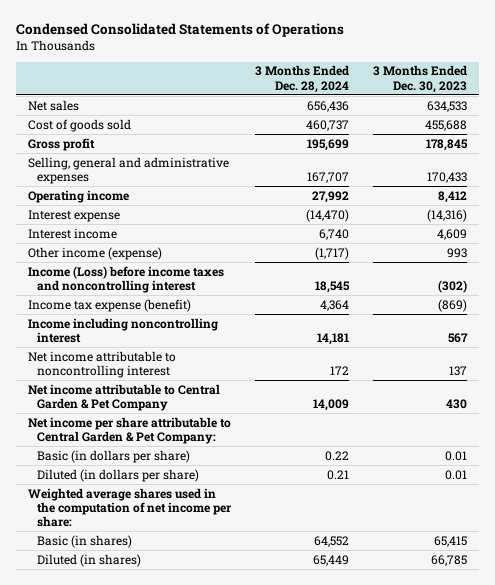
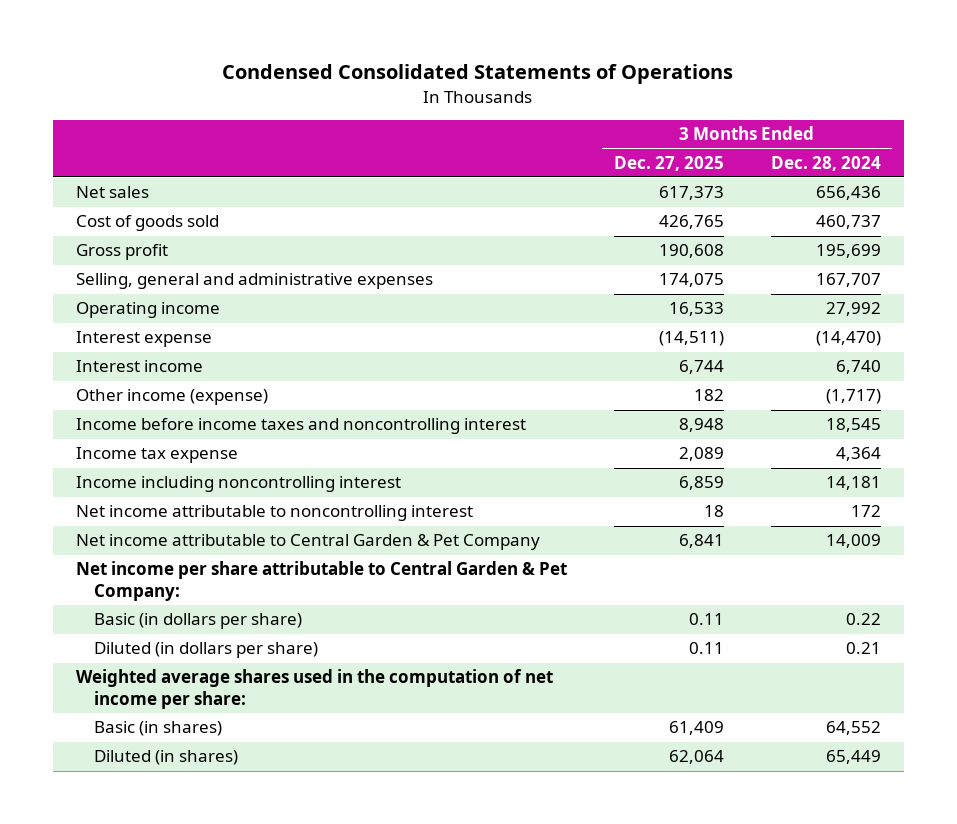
- | 3 Months Ended Dec. 28, 2024 | 3 Months Ended Dec. 30, 2023
+ | 3 Months Ended Dec. 27, 2025 | 3 Months Ended Dec. 28, 2024
- Income (Loss) before income taxes and noncontrolling interest | 18,545 | (302)
- Income tax expense (benefit) | 4,364 | (869)
+ Income before income taxes and noncontrolling interest | 8,948 | 18,545
+ Income tax expense | 2,089 | 4,364

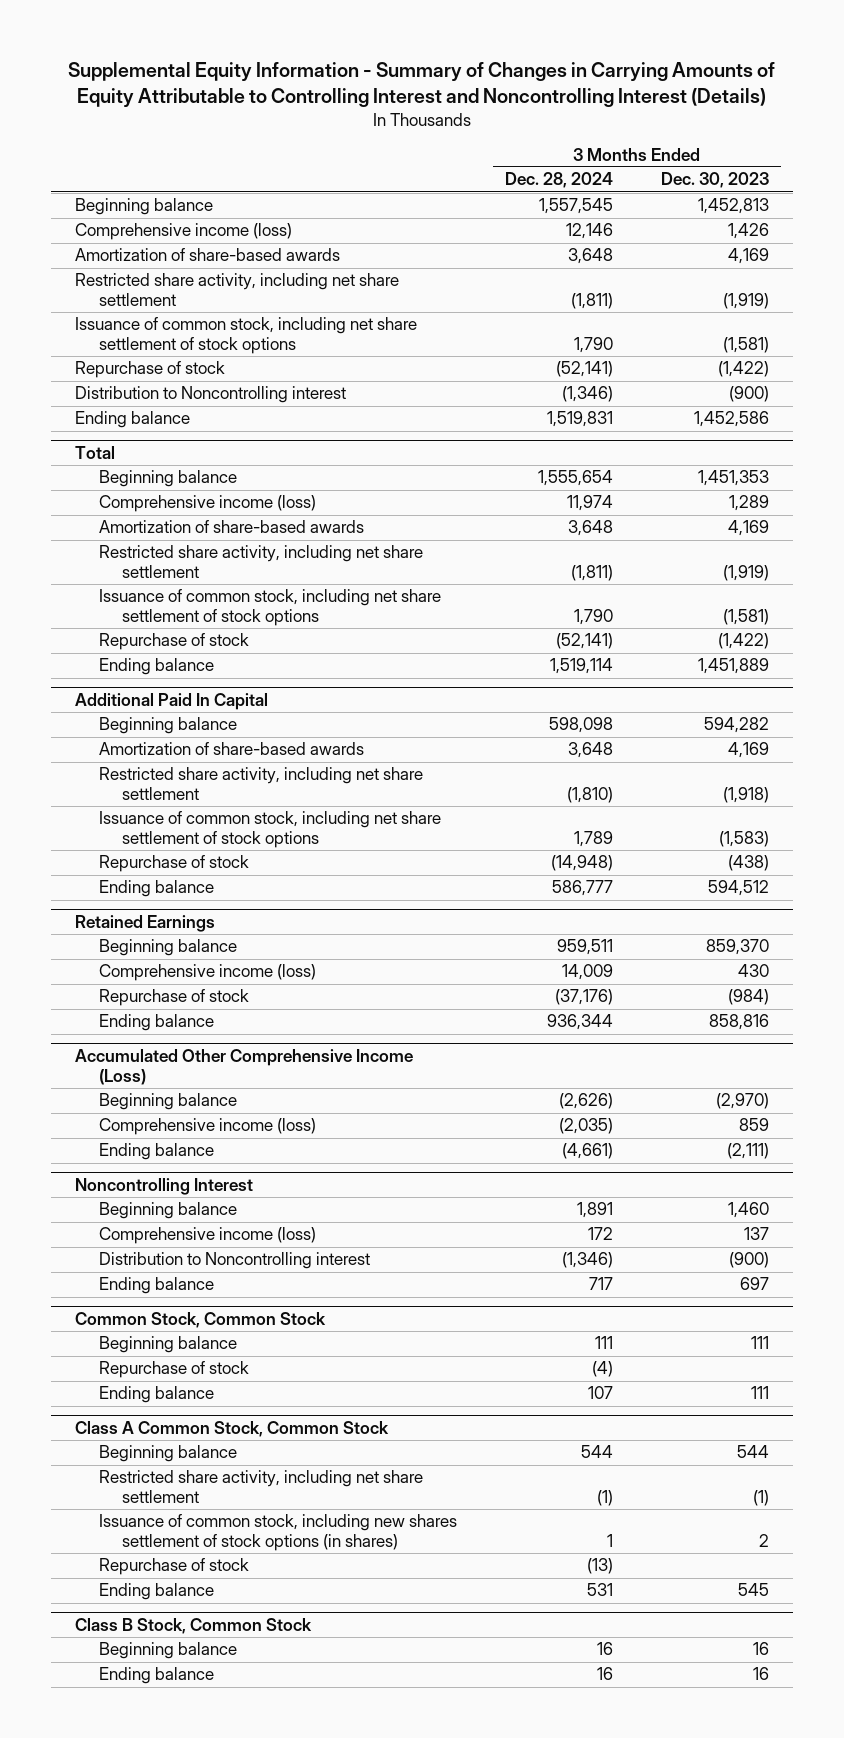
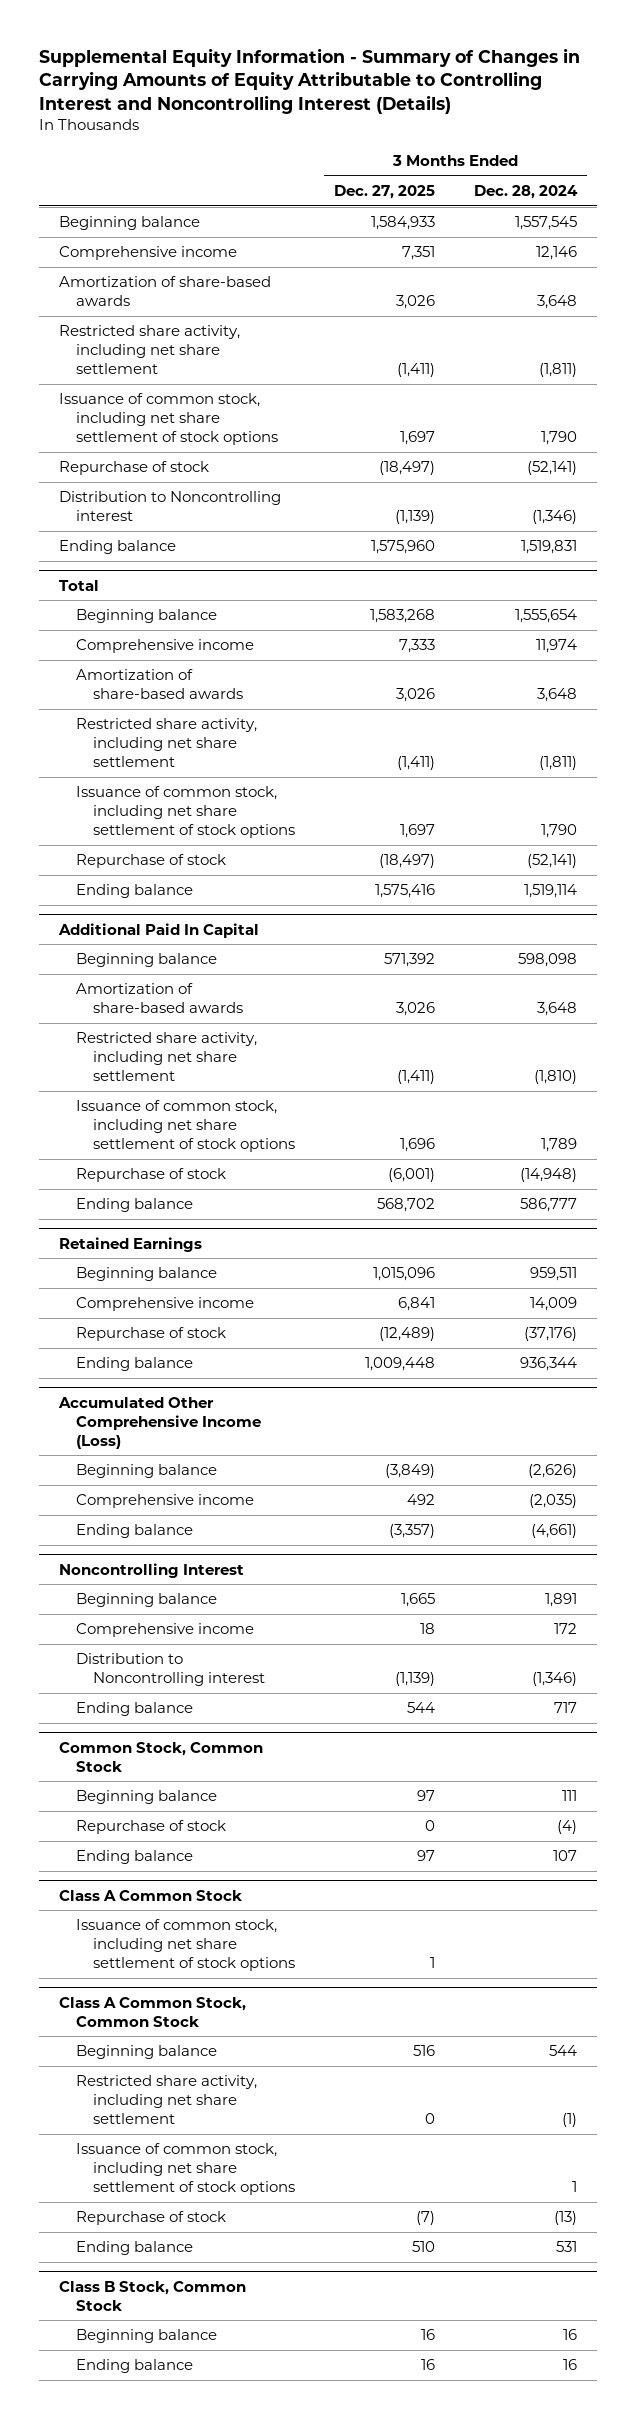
- | 3 Months Ended Dec. 28, 2024 | 3 Months Ended Dec. 30, 2023
+ | 3 Months Ended Dec. 27, 2025 | 3 Months Ended Dec. 28, 2024
- Comprehensive income (loss) | 12,146 | 1,426
+ Comprehensive income | 7,351 | 12,146
@ Total
- Comprehensive income (loss) | 11,974 | 1,289
+ Comprehensive income | 7,333 | 11,974
@ Retained Earnings
- Comprehensive income (loss) | 14,009 | 430
+ Comprehensive income | 6,841 | 14,009
@ Accumulated Other Comprehensive Income (Loss)
- Comprehensive income (loss) | (2,035) | 859
+ Comprehensive income | 492 | (2,035)
@ Noncontrolling Interest
- Comprehensive income (loss) | 172 | 137
+ Comprehensive income | 18 | 172
+ Class A Common Stock
+ Issuance of common stock, including net share settlement of stock options | 1 |
@ Class A Common Stock, Common Stock
- Issuance of common stock, including new shares settlement of stock options (in shares) | 1 | 2
+ Issuance of common stock, including net share settlement of stock options | | 1

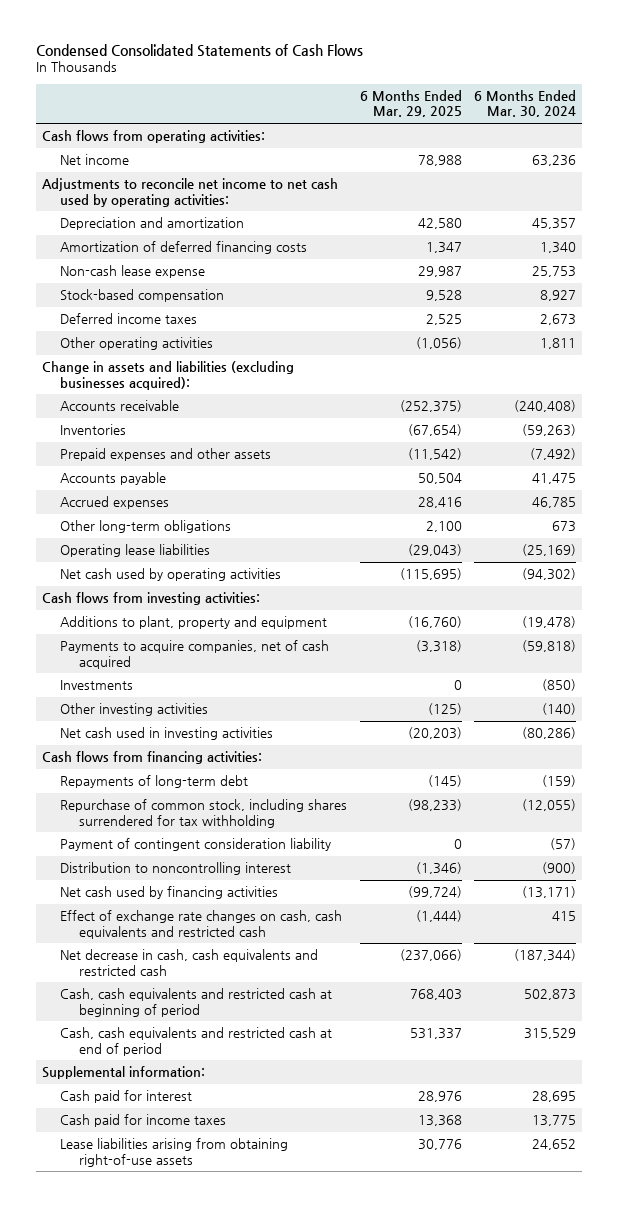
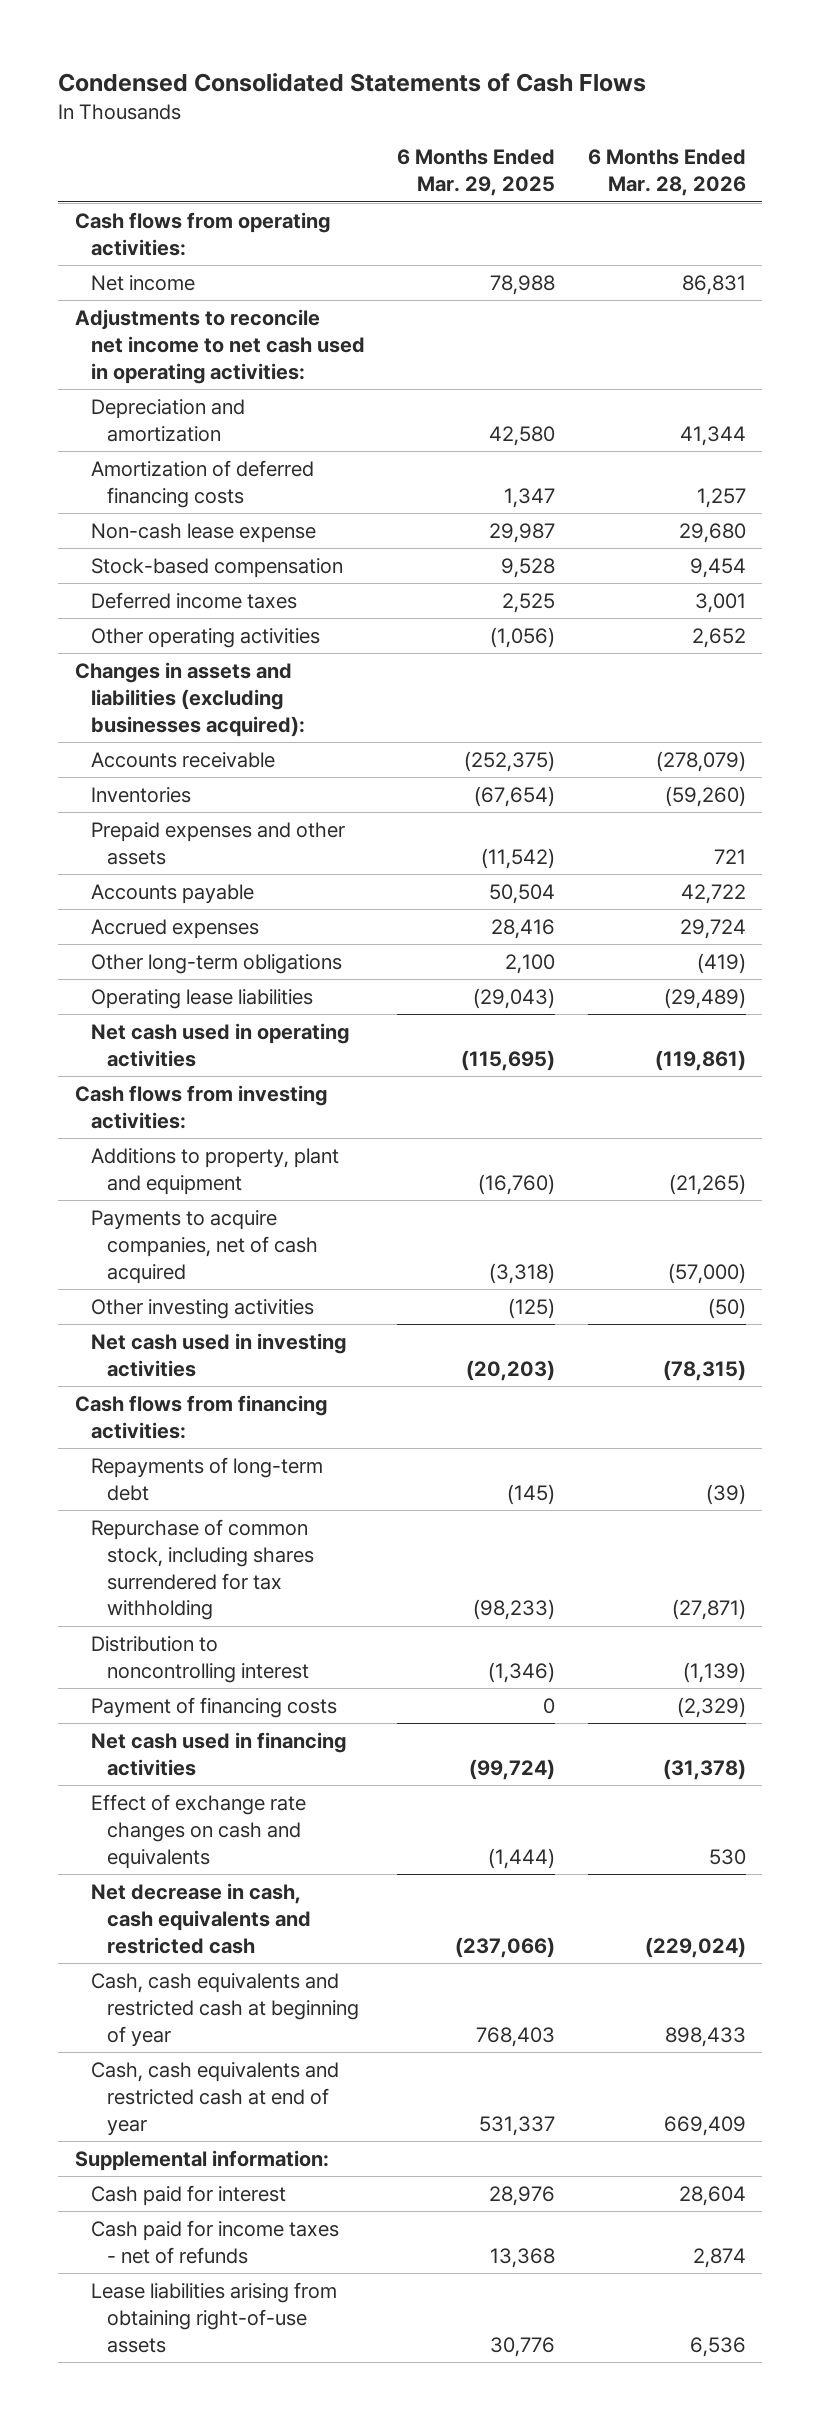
- | 6 Months Ended Mar. 29, 2025 | 6 Months Ended Mar. 30, 2024
+ | 6 Months Ended Mar. 29, 2025 | 6 Months Ended Mar. 28, 2026
- Adjustments to reconcile net income to net cash used by operating activities:
+ Adjustments to reconcile net income to net cash used in operating activities:
- Change in assets and liabilities (excluding businesses acquired):
+ Changes in assets and liabilities (excluding businesses acquired):
- Net cash used by operating activities | (115,695) | (94,302)
+ Net cash used in operating activities | (115,695) | (119,861)
- Additions to plant, property and equipment | (16,760) | (19,478)
+ Additions to property, plant and equipment | (16,760) | (21,265)
- Investments | 0 | (850)
- Payment of contingent consideration liability | 0 | (57)
- Net cash used by financing activities | (99,724) | (13,171)
- Effect of exchange rate changes on cash, cash equivalents and restricted cash | (1,444) | 415
+ Payment of financing costs | 0 | (2,329)
+ Net cash used in financing activities | (99,724) | (31,378)
+ Effect of exchange rate changes on cash and equivalents | (1,444) | 530
- Cash, cash equivalents and restricted cash at beginning of period | 768,403 | 502,873
- Cash, cash equivalents and restricted cash at end of period | 531,337 | 315,529
+ Cash, cash equivalents and restricted cash at beginning of year | 768,403 | 898,433
+ Cash, cash equivalents and restricted cash at end of year | 531,337 | 669,409
- Cash paid for income taxes | 13,368 | 13,775
+ Cash paid for income taxes - net of refunds | 13,368 | 2,874

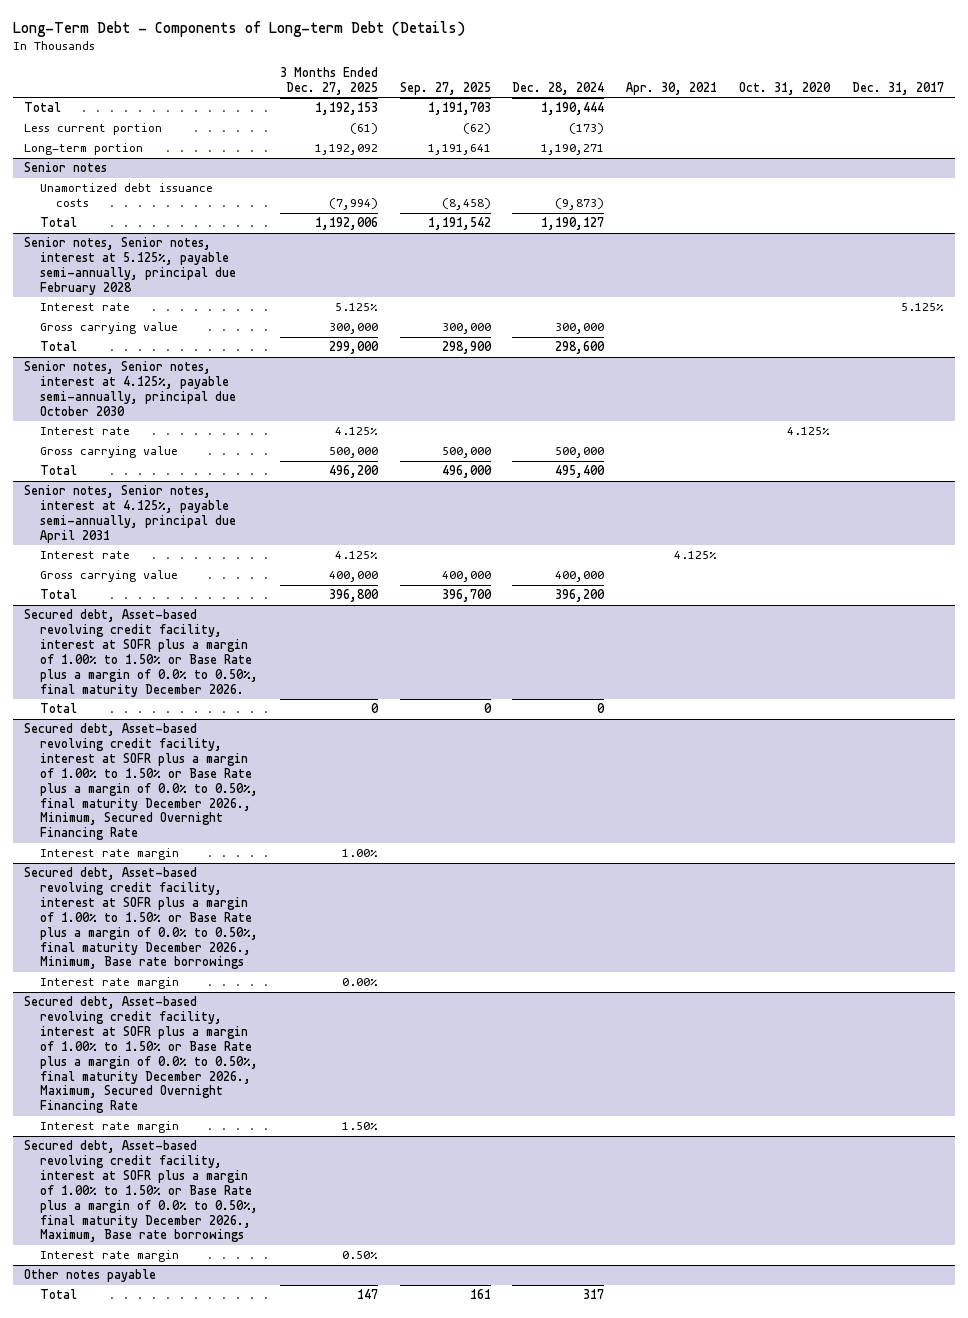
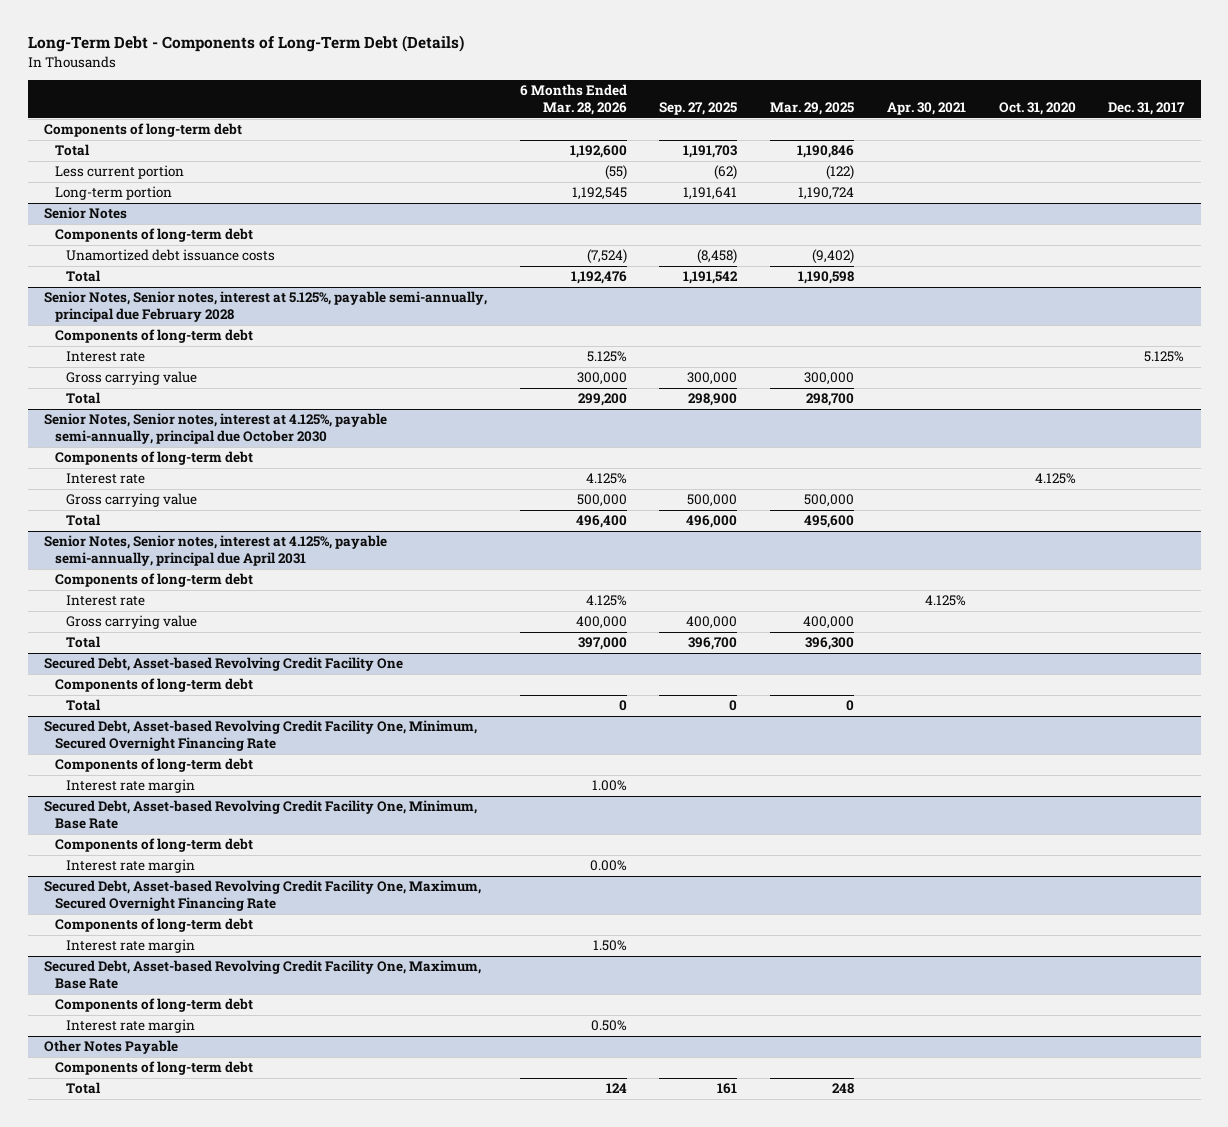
- Long-Term Debt - Components of Long-term Debt (Details)
+ Long-Term Debt - Components of Long-Term Debt (Details)
- | 3 Months Ended Dec. 27, 2025 | Sep. 27, 2025 | Dec. 28, 2024 | Apr. 30, 2021 | Oct. 31, 2020 | Dec. 31, 2017
+ | 6 Months Ended Mar. 28, 2026 | Sep. 27, 2025 | Mar. 29, 2025 | Apr. 30, 2021 | Oct. 31, 2020 | Dec. 31, 2017
+ Components of long-term debt
- Senior notes
+ Senior Notes
+ Components of long-term debt
- Senior notes, Senior notes, interest at 5.125%, payable semi-annually, principal due February 2028
+ Senior Notes, Senior notes, interest at 5.125%, payable semi-annually, principal due February 2028
+ Components of long-term debt
- Senior notes, Senior notes, interest at 4.125%, payable semi-annually, principal due October 2030
+ Senior Notes, Senior notes, interest at 4.125%, payable semi-annually, principal due October 2030
+ Components of long-term debt
- Senior notes, Senior notes, interest at 4.125%, payable semi-annually, principal due April 2031
+ Senior Notes, Senior notes, interest at 4.125%, payable semi-annually, principal due April 2031
+ Components of long-term debt
- Secured debt, Asset-based revolving credit facility, interest at SOFR plus a margin of 1.00% to 1.50% or Base Rate plus a margin of 0.0% to 0.50%, final maturity December 2026.
+ Secured Debt, Asset-based Revolving Credit Facility One
+ Components of long-term debt
- Secured debt, Asset-based revolving credit facility, interest at SOFR plus a margin of 1.00% to 1.50% or Base Rate plus a margin of 0.0% to 0.50%, final maturity December 2026., Minimum, Secured Overnight Financing Rate
+ Secured Debt, Asset-based Revolving Credit Facility One, Minimum, Secured Overnight Financing Rate
+ Components of long-term debt
- Secured debt, Asset-based revolving credit facility, interest at SOFR plus a margin of 1.00% to 1.50% or Base Rate plus a margin of 0.0% to 0.50%, final maturity December 2026., Minimum, Base rate borrowings
+ Secured Debt, Asset-based Revolving Credit Facility One, Minimum, Base Rate
+ Components of long-term debt
- Secured debt, Asset-based revolving credit facility, interest at SOFR plus a margin of 1.00% to 1.50% or Base Rate plus a margin of 0.0% to 0.50%, final maturity December 2026., Maximum, Secured Overnight Financing Rate
+ Secured Debt, Asset-based Revolving Credit Facility One, Maximum, Secured Overnight Financing Rate
+ Components of long-term debt
- Secured debt, Asset-based revolving credit facility, interest at SOFR plus a margin of 1.00% to 1.50% or Base Rate plus a margin of 0.0% to 0.50%, final maturity December 2026., Maximum, Base rate borrowings
+ Secured Debt, Asset-based Revolving Credit Facility One, Maximum, Base Rate
+ Components of long-term debt
- Other notes payable
+ Other Notes Payable
+ Components of long-term debt

